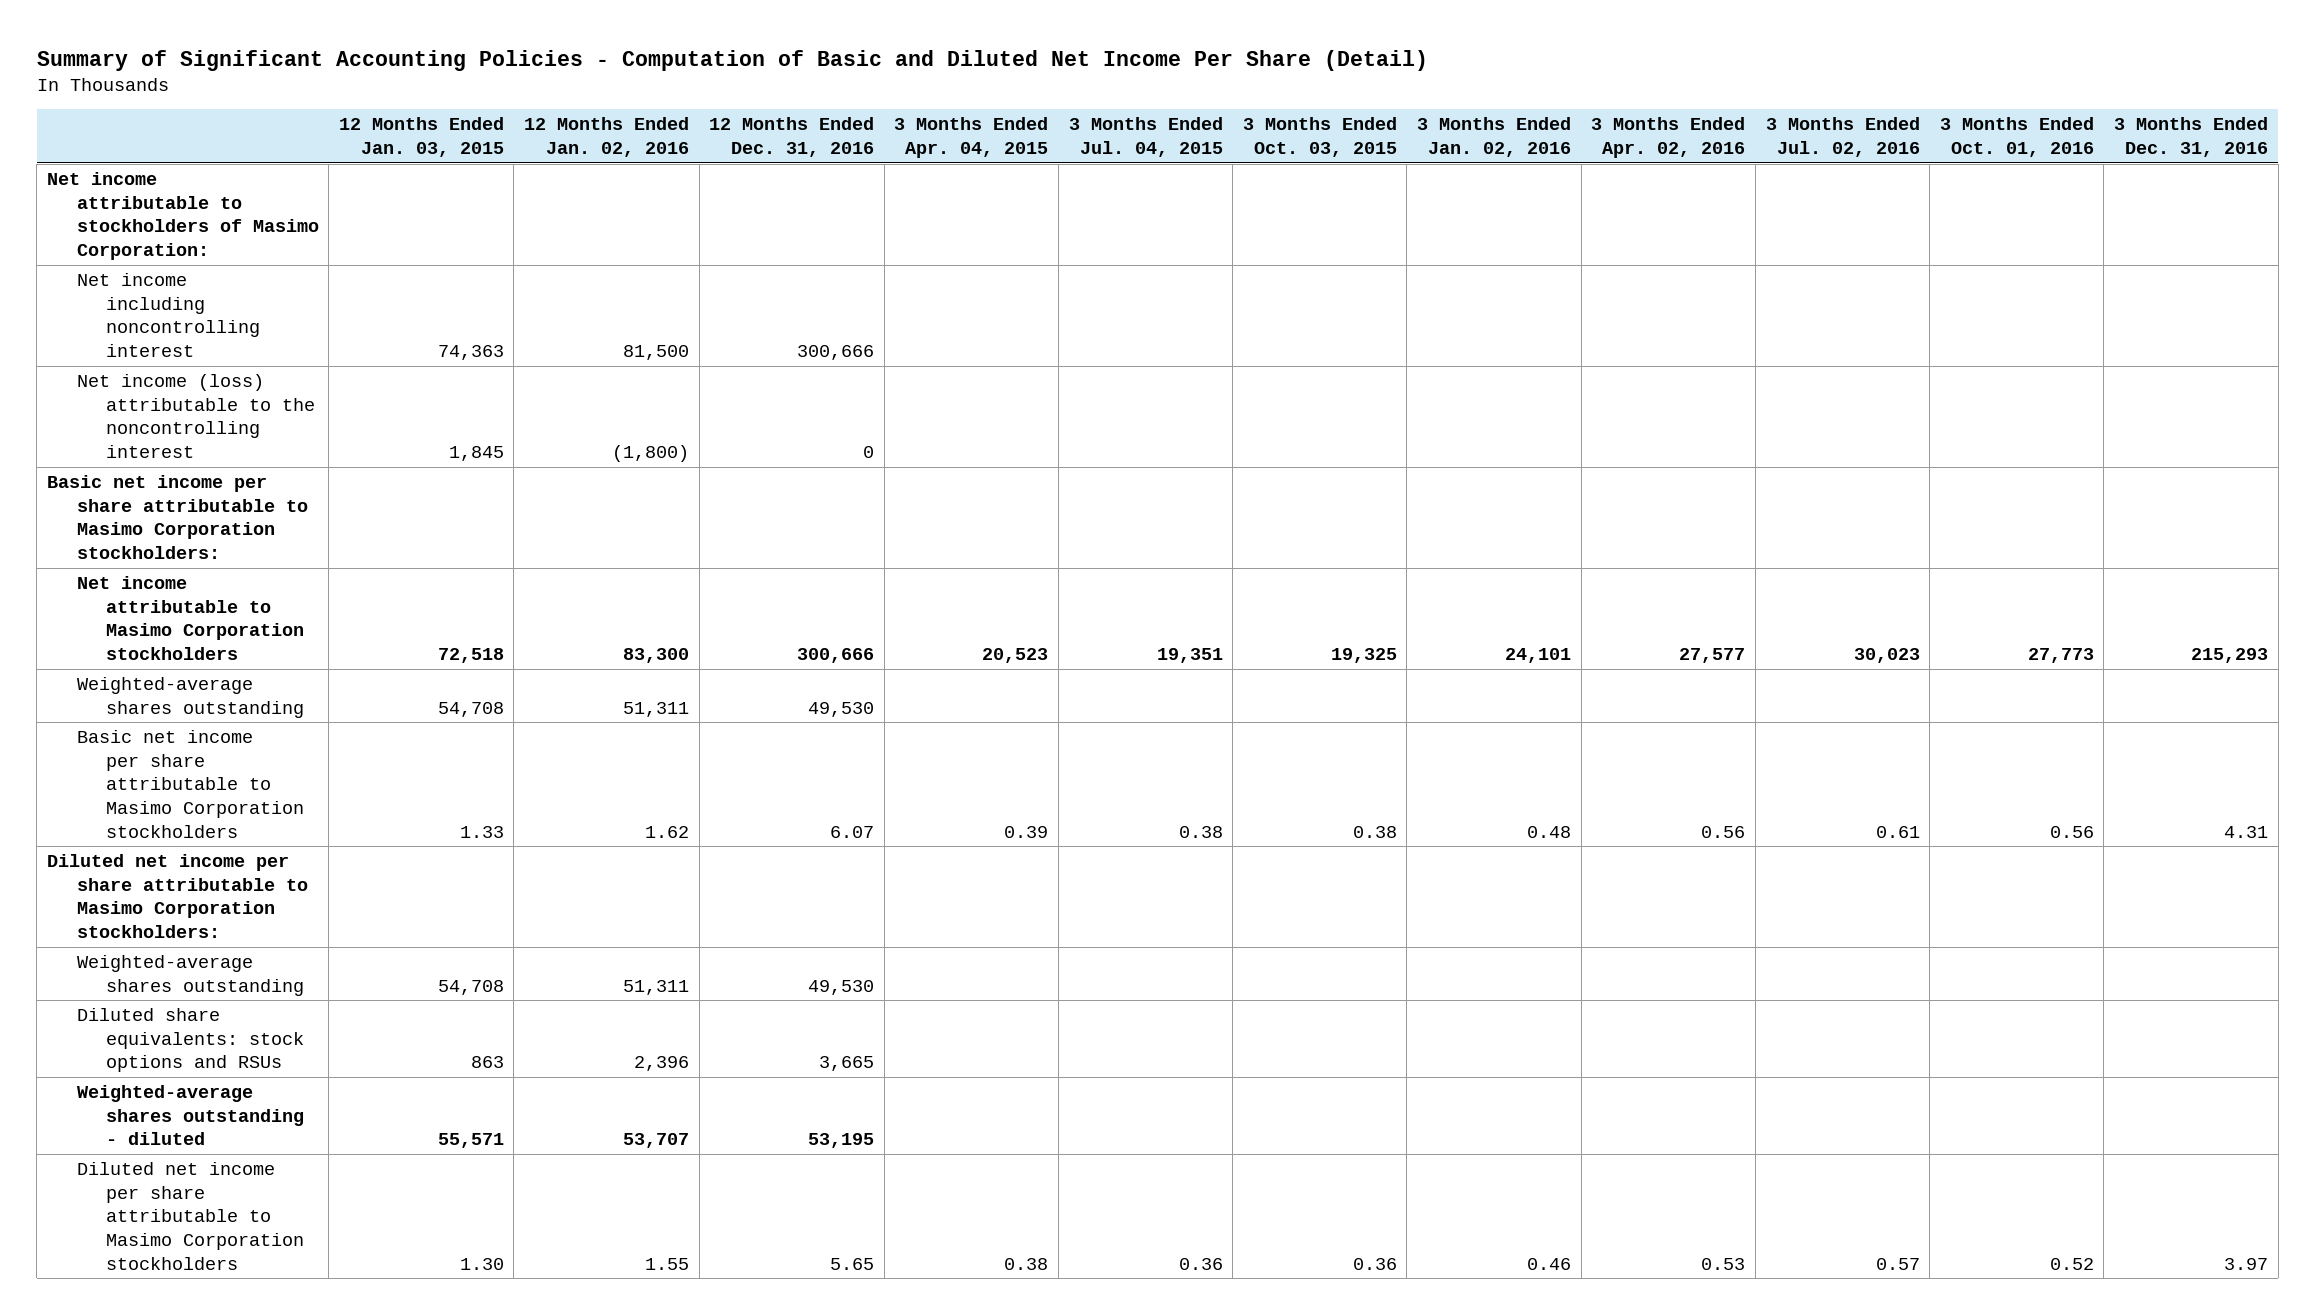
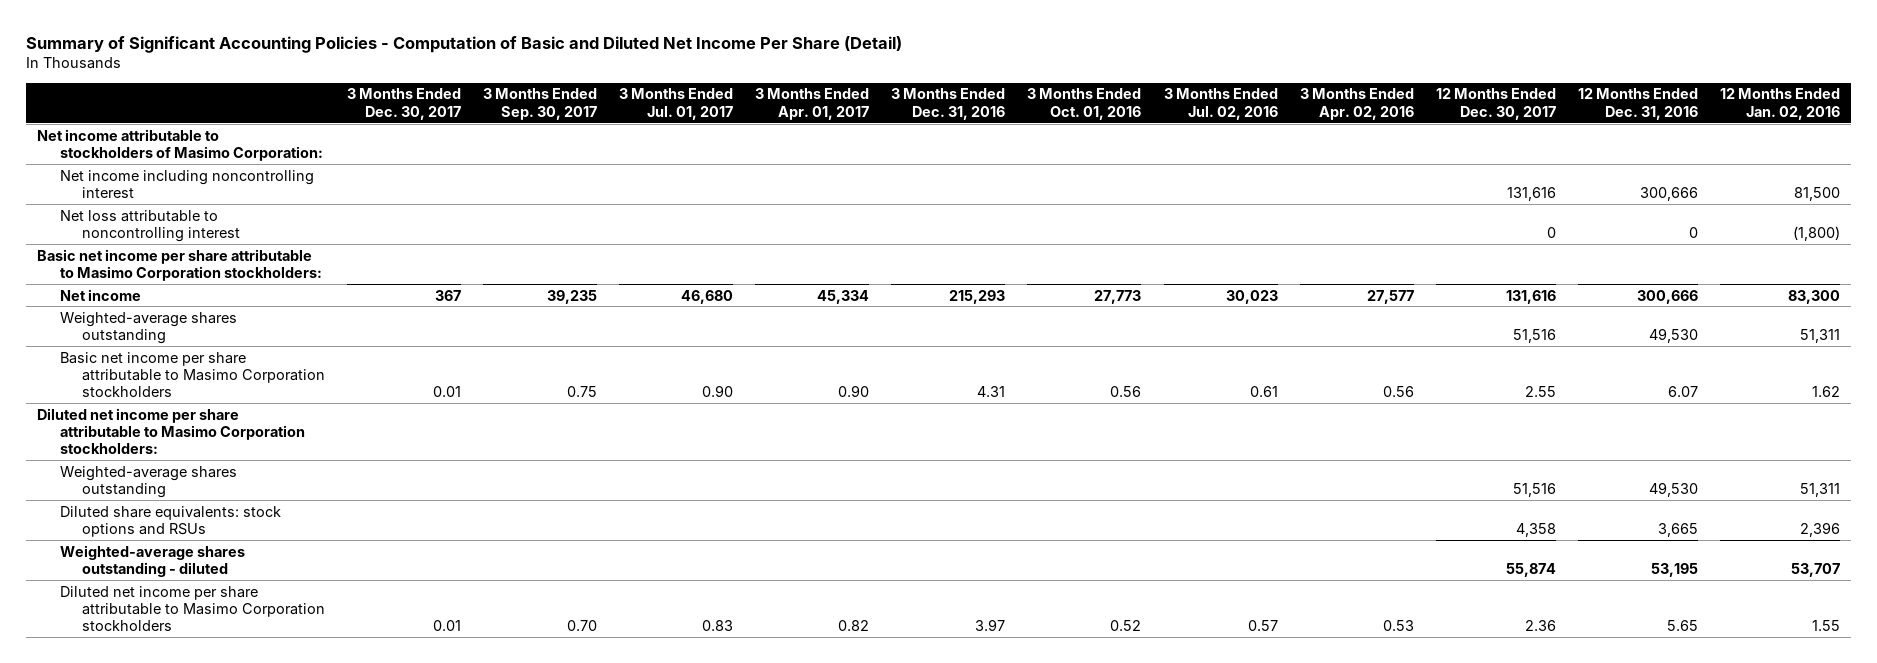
- | 12 Months Ended Jan. 03, 2015 | 12 Months Ended Jan. 02, 2016 | 12 Months Ended Dec. 31, 2016 | 3 Months Ended Apr. 04, 2015 | 3 Months Ended Jul. 04, 2015 | 3 Months Ended Oct. 03, 2015 | 3 Months Ended Jan. 02, 2016 | 3 Months Ended Apr. 02, 2016 | 3 Months Ended Jul. 02, 2016 | 3 Months Ended Oct. 01, 2016 | 3 Months Ended Dec. 31, 2016
+ | 3 Months Ended Dec. 30, 2017 | 3 Months Ended Sep. 30, 2017 | 3 Months Ended Jul. 01, 2017 | 3 Months Ended Apr. 01, 2017 | 3 Months Ended Dec. 31, 2016 | 3 Months Ended Oct. 01, 2016 | 3 Months Ended Jul. 02, 2016 | 3 Months Ended Apr. 02, 2016 | 12 Months Ended Dec. 30, 2017 | 12 Months Ended Dec. 31, 2016 | 12 Months Ended Jan. 02, 2016
- Net income (loss) attributable to the noncontrolling interest | 1,845 | (1,800) | 0 | | | | | | | |
+ Net loss attributable to noncontrolling interest | | | | | | | | | 0 | 0 | (1,800)
- Net income attributable to Masimo Corporation stockholders | 72,518 | 83,300 | 300,666 | 20,523 | 19,351 | 19,325 | 24,101 | 27,577 | 30,023 | 27,773 | 215,293
+ Net income | 367 | 39,235 | 46,680 | 45,334 | 215,293 | 27,773 | 30,023 | 27,577 | 131,616 | 300,666 | 83,300

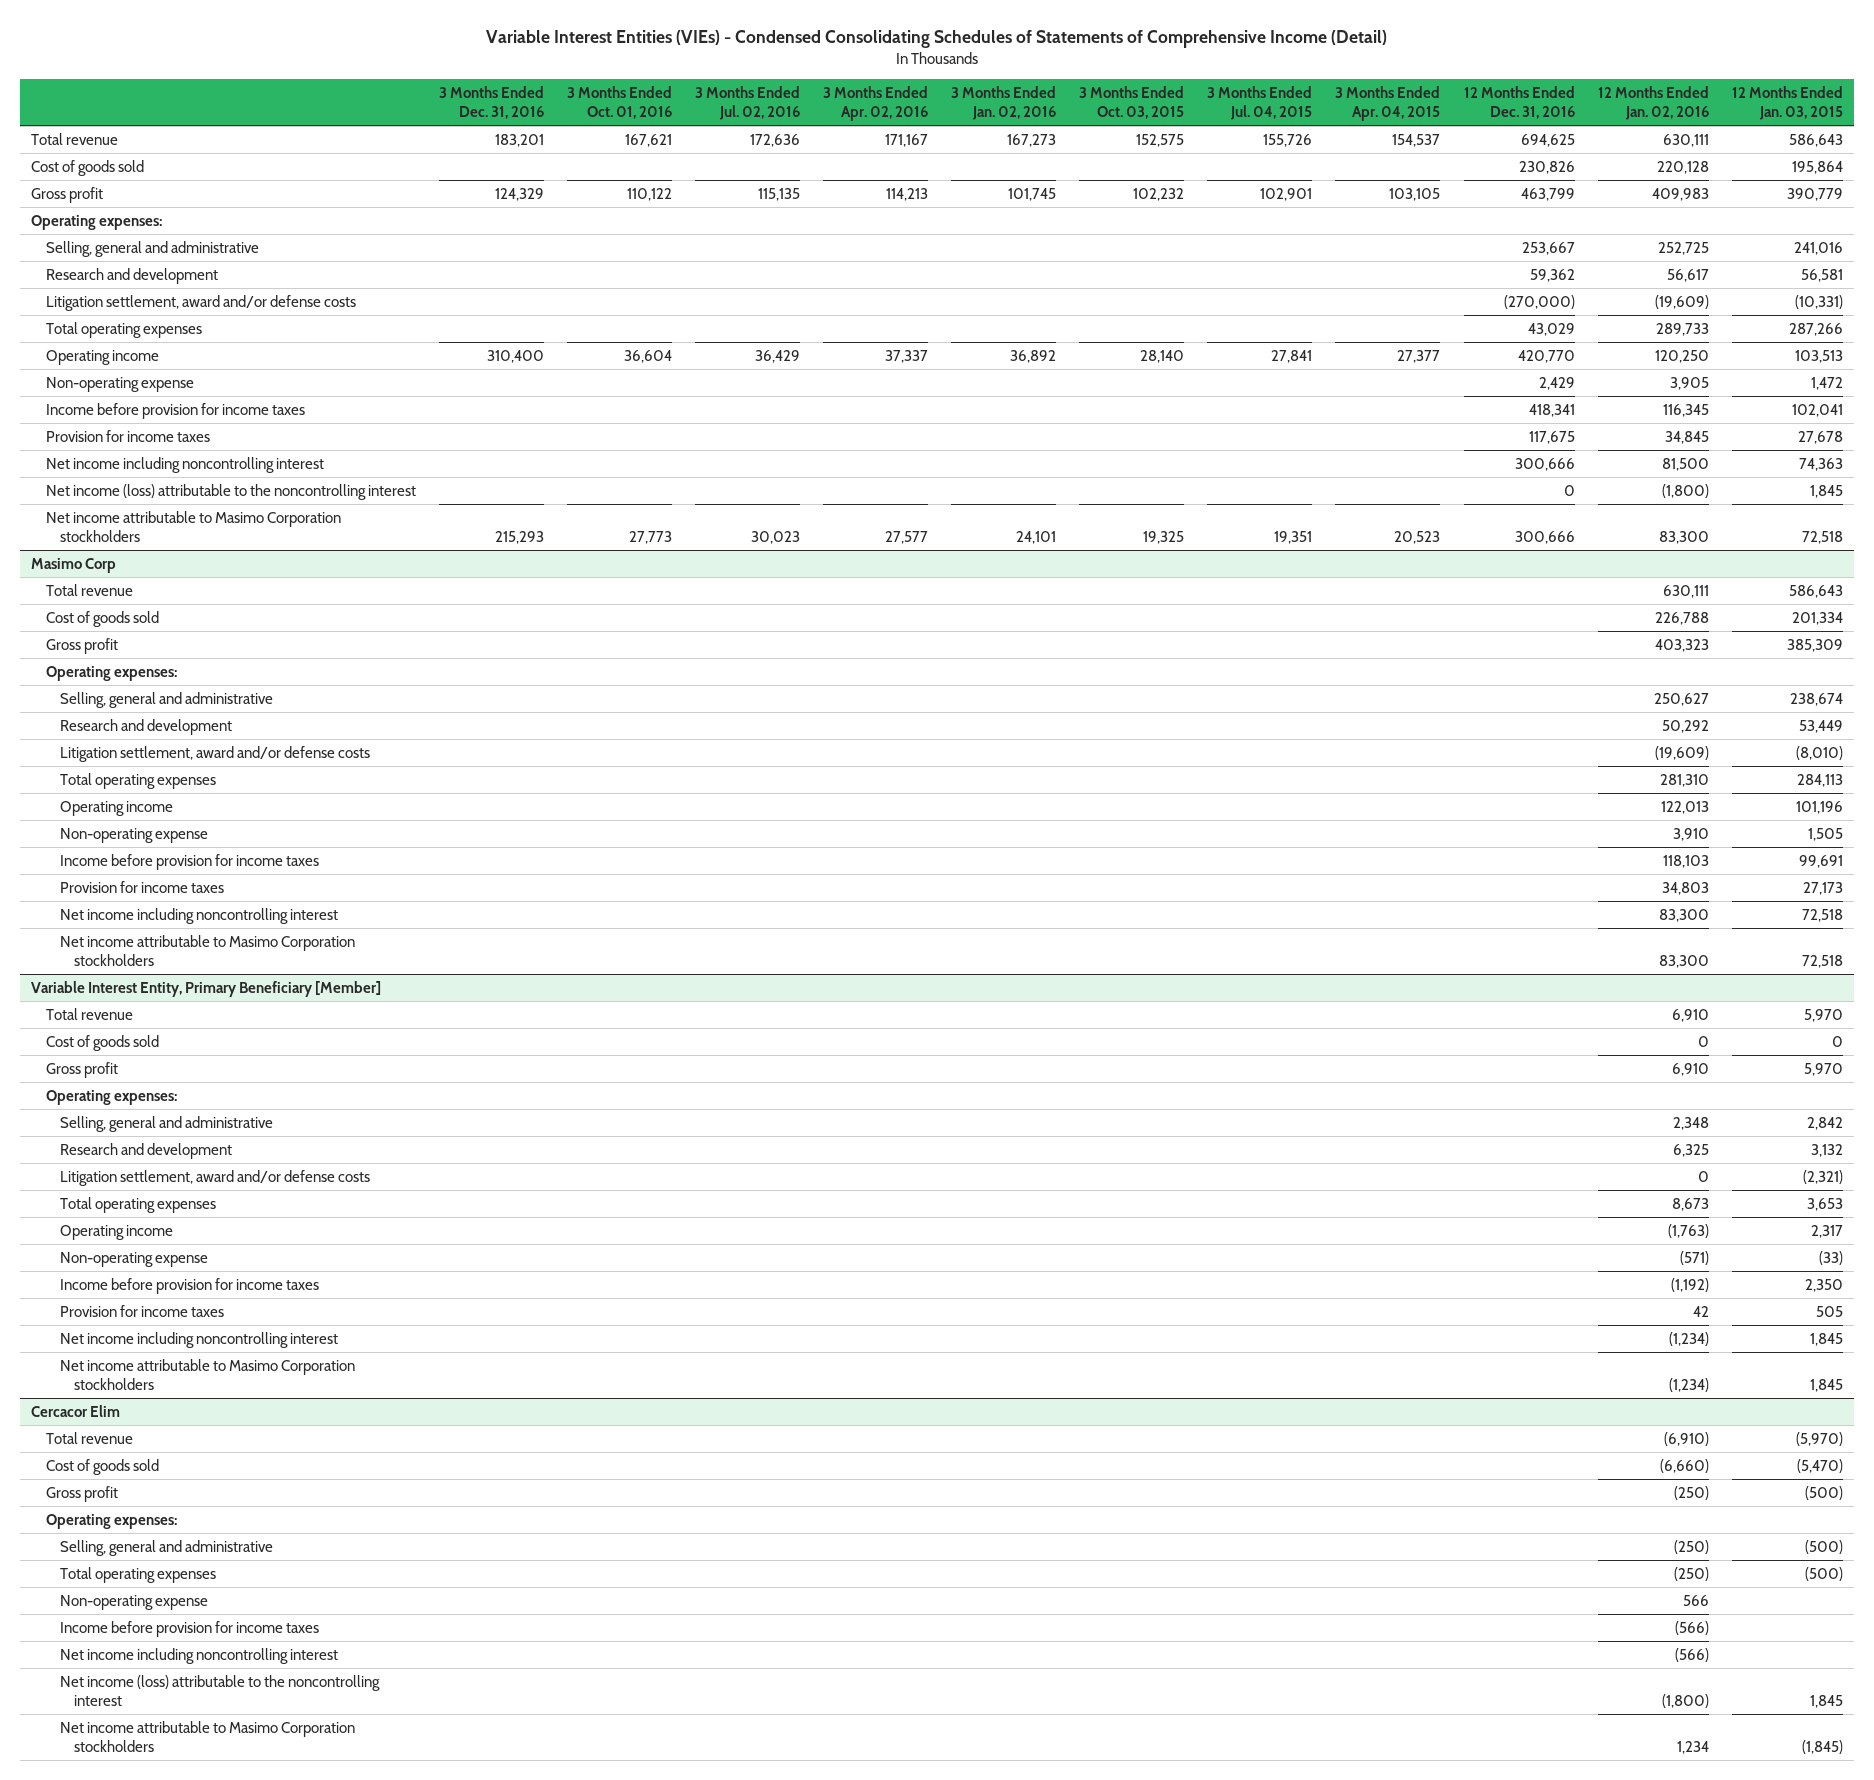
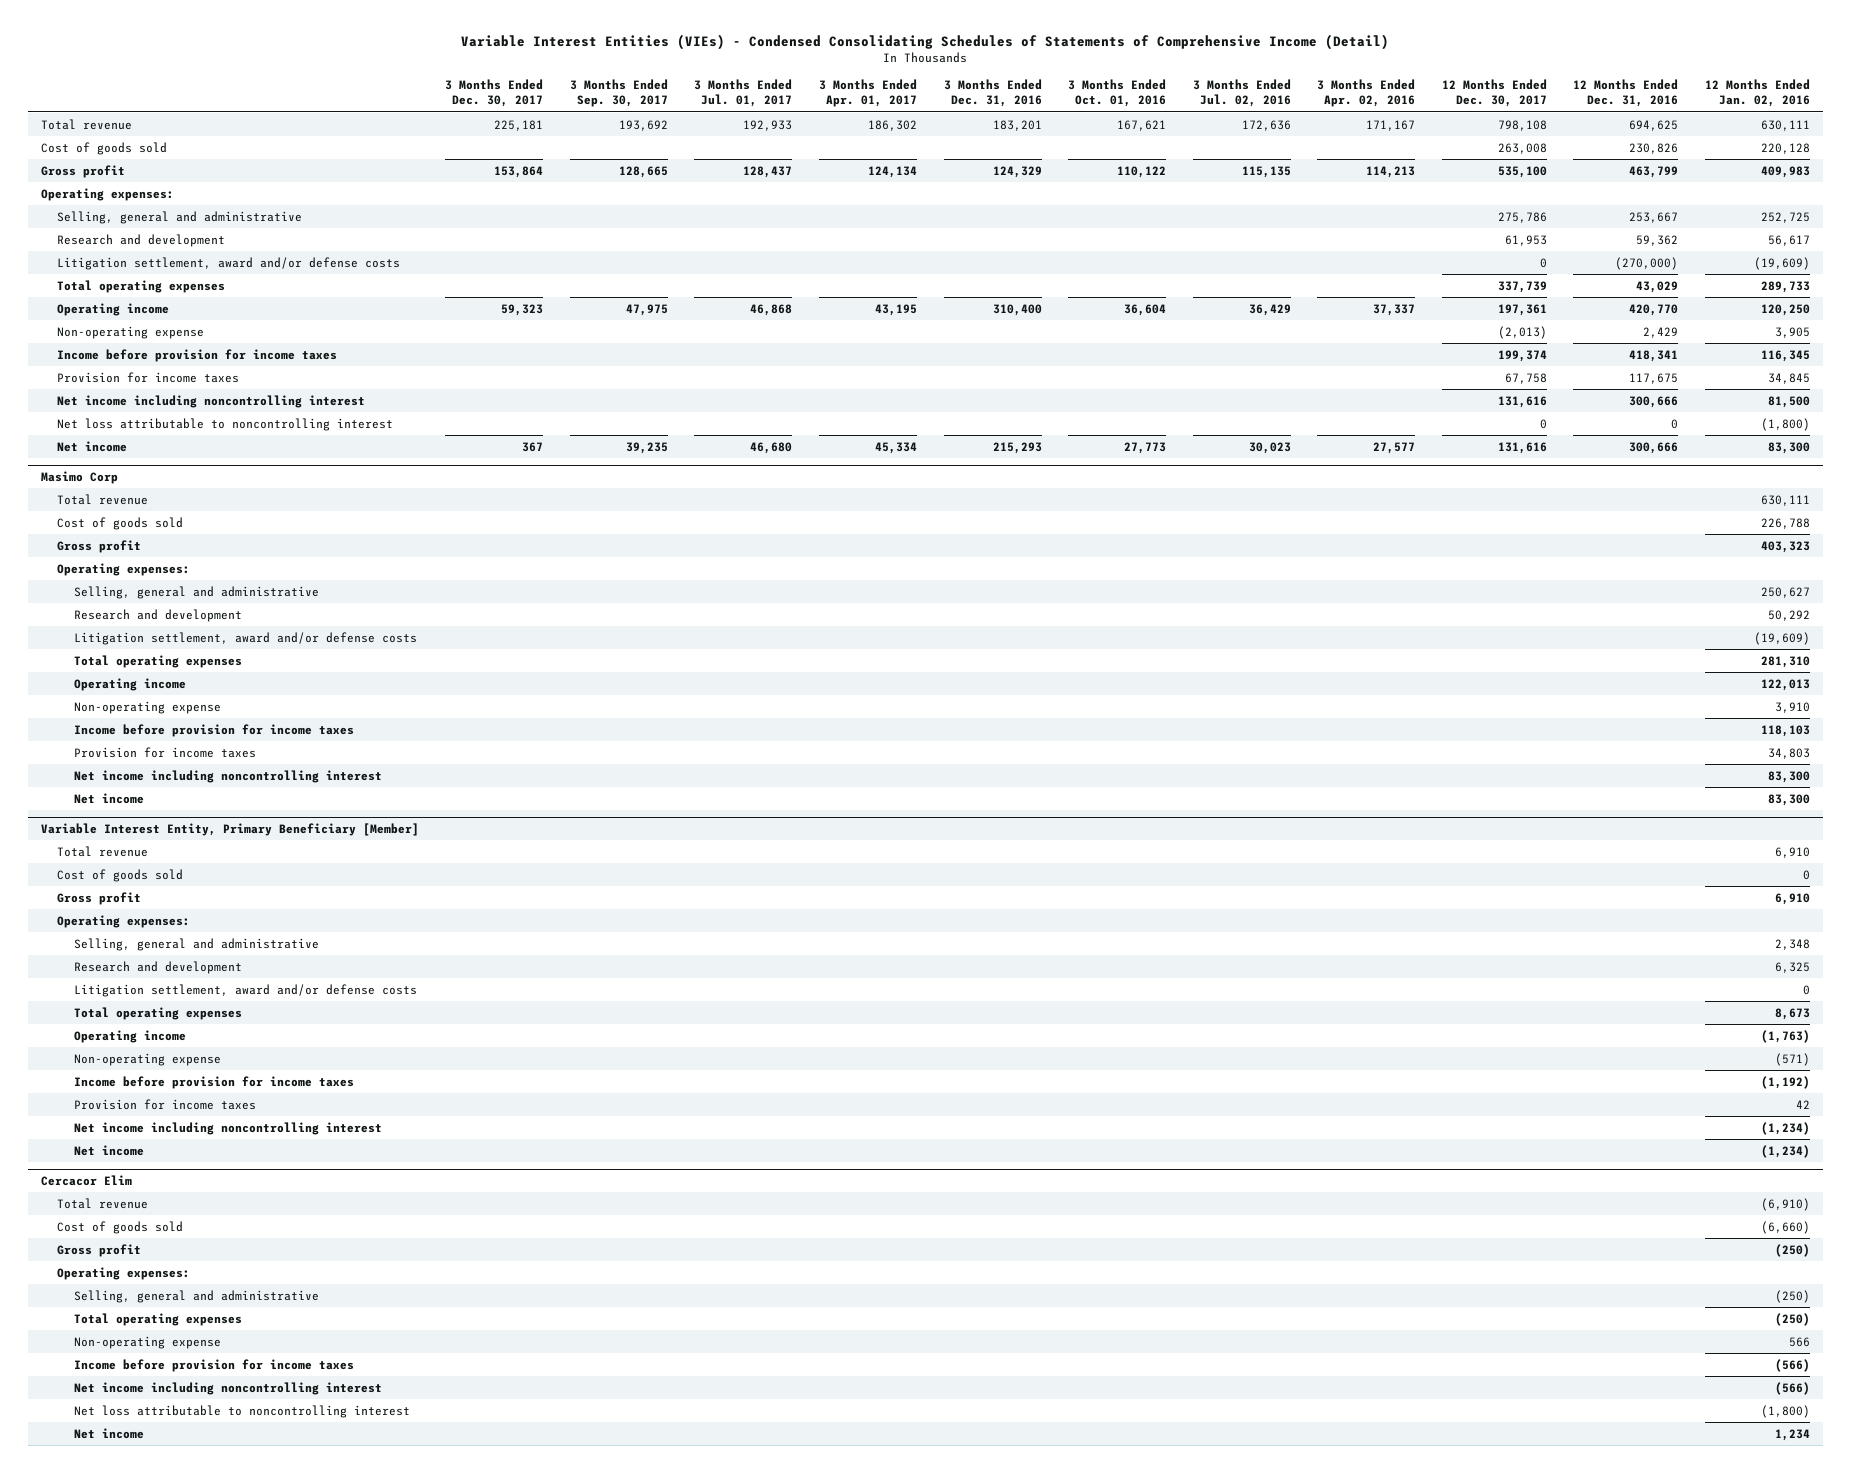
- | 3 Months Ended Dec. 31, 2016 | 3 Months Ended Oct. 01, 2016 | 3 Months Ended Jul. 02, 2016 | 3 Months Ended Apr. 02, 2016 | 3 Months Ended Jan. 02, 2016 | 3 Months Ended Oct. 03, 2015 | 3 Months Ended Jul. 04, 2015 | 3 Months Ended Apr. 04, 2015 | 12 Months Ended Dec. 31, 2016 | 12 Months Ended Jan. 02, 2016 | 12 Months Ended Jan. 03, 2015
+ | 3 Months Ended Dec. 30, 2017 | 3 Months Ended Sep. 30, 2017 | 3 Months Ended Jul. 01, 2017 | 3 Months Ended Apr. 01, 2017 | 3 Months Ended Dec. 31, 2016 | 3 Months Ended Oct. 01, 2016 | 3 Months Ended Jul. 02, 2016 | 3 Months Ended Apr. 02, 2016 | 12 Months Ended Dec. 30, 2017 | 12 Months Ended Dec. 31, 2016 | 12 Months Ended Jan. 02, 2016
- Net income (loss) attributable to the noncontrolling interest | | | | | | | | | 0 | (1,800) | 1,845
- Net income attributable to Masimo Corporation stockholders | 215,293 | 27,773 | 30,023 | 27,577 | 24,101 | 19,325 | 19,351 | 20,523 | 300,666 | 83,300 | 72,518
+ Net loss attributable to noncontrolling interest | | | | | | | | | 0 | 0 | (1,800)
+ Net income | 367 | 39,235 | 46,680 | 45,334 | 215,293 | 27,773 | 30,023 | 27,577 | 131,616 | 300,666 | 83,300
@ Masimo Corp
- Net income attributable to Masimo Corporation stockholders | | | | | | | | | | 83,300 | 72,518
+ Net income | | | | | | | | | | | 83,300
@ Variable Interest Entity, Primary Beneficiary [Member]
- Net income attributable to Masimo Corporation stockholders | | | | | | | | | | (1,234) | 1,845
+ Net income | | | | | | | | | | | (1,234)
@ Cercacor Elim
- Net income (loss) attributable to the noncontrolling interest | | | | | | | | | | (1,800) | 1,845
- Net income attributable to Masimo Corporation stockholders | | | | | | | | | | 1,234 | (1,845)
+ Net loss attributable to noncontrolling interest | | | | | | | | | | | (1,800)
+ Net income | | | | | | | | | | | 1,234

